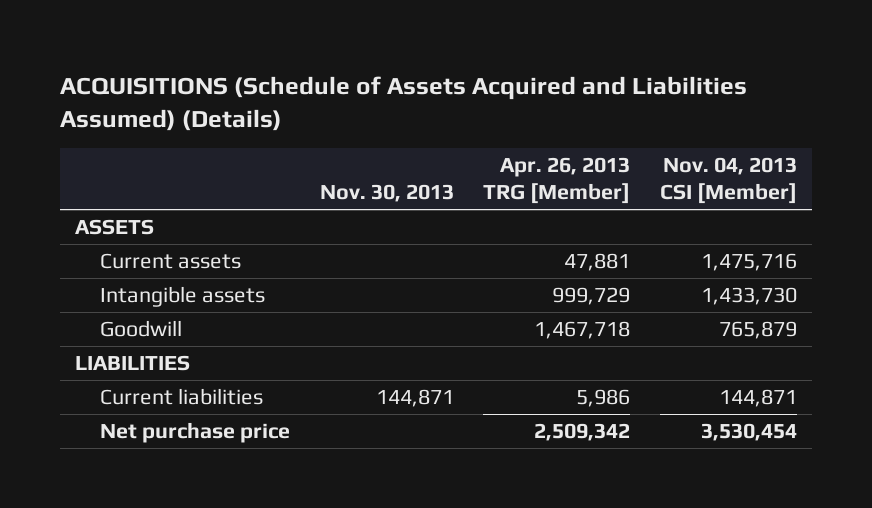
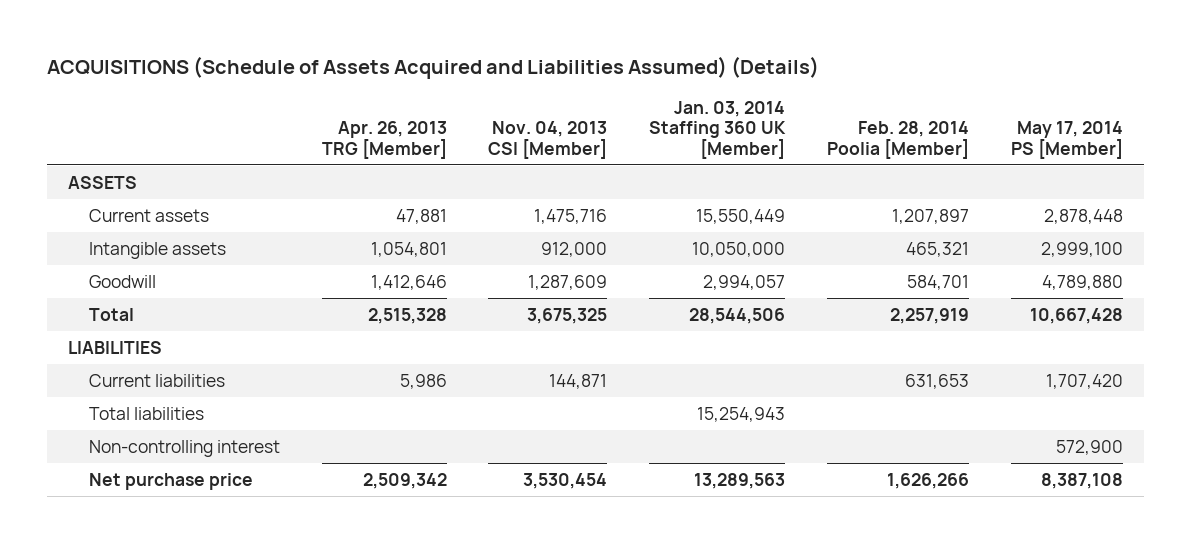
- | Nov. 30, 2013 | Apr. 26, 2013 TRG [Member] | Nov. 04, 2013 CSI [Member]
+ | Apr. 26, 2013 TRG [Member] | Nov. 04, 2013 CSI [Member] | Jan. 03, 2014 Staffing 360 UK [Member] | Feb. 28, 2014 Poolia [Member] | May 17, 2014 PS [Member]
- Intangible assets | | 999,729 | 1,433,730
- Goodwill | | 1,467,718 | 765,879
+ Intangible assets | 1,054,801 | 912,000 | 10,050,000 | 465,321 | 2,999,100
+ Goodwill | 1,412,646 | 1,287,609 | 2,994,057 | 584,701 | 4,789,880
+ Total | 2,515,328 | 3,675,325 | 28,544,506 | 2,257,919 | 10,667,428
+ Total liabilities | | | 15,254,943 | |
+ Non-controlling interest | | | | | 572,900

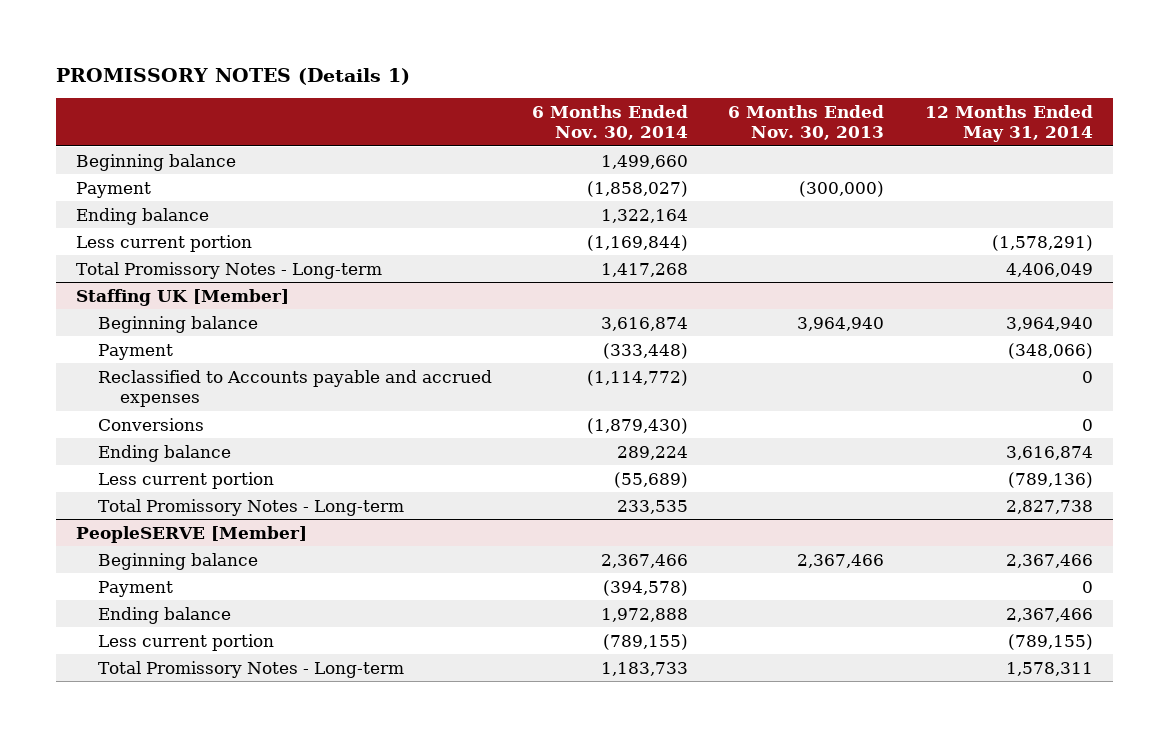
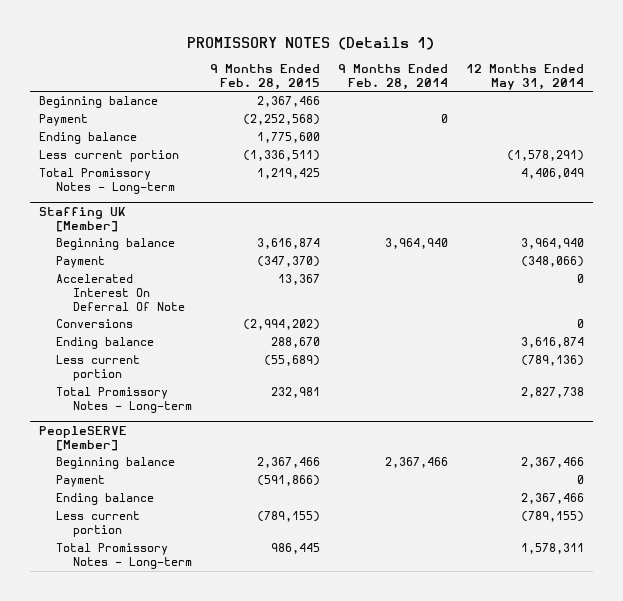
- | 6 Months Ended Nov. 30, 2014 | 6 Months Ended Nov. 30, 2013 | 12 Months Ended May 31, 2014
+ | 9 Months Ended Feb. 28, 2015 | 9 Months Ended Feb. 28, 2014 | 12 Months Ended May 31, 2014
@ Staffing UK [Member]
- Reclassified to Accounts payable and accrued expenses | (1,114,772) | | 0
+ Accelerated Interest On Deferral Of Note | 13,367 | | 0

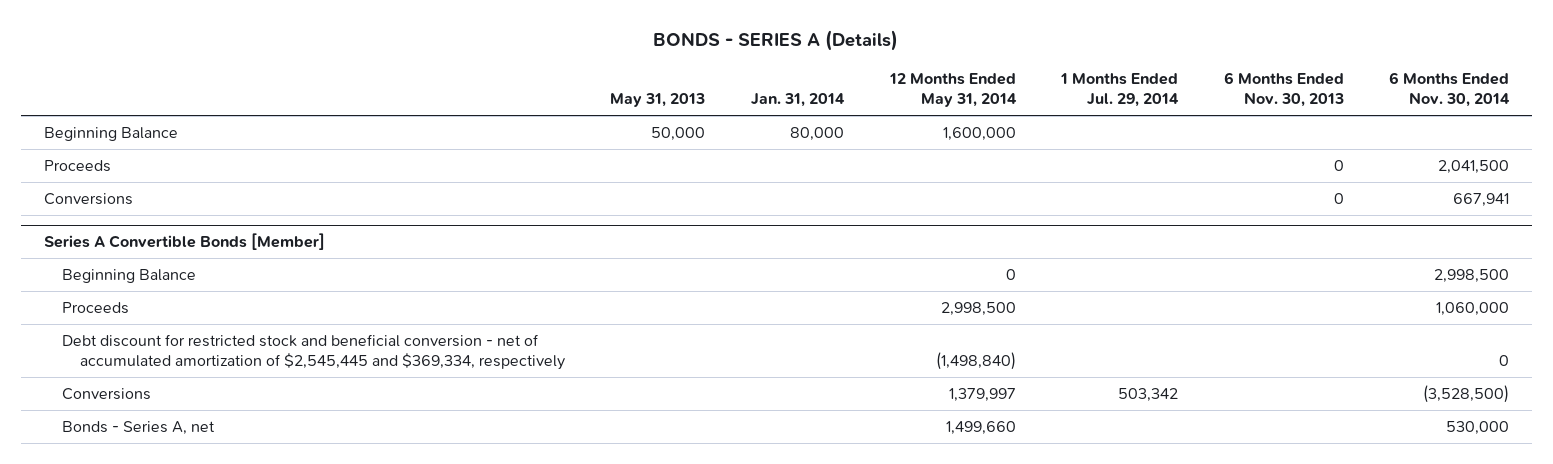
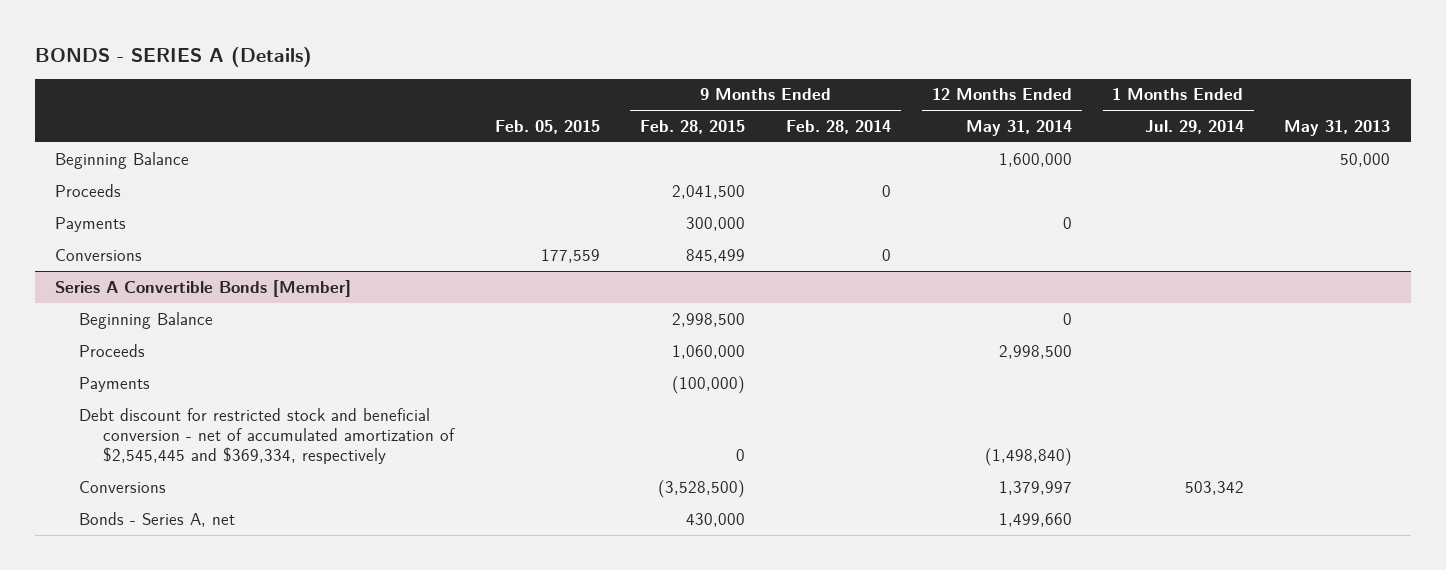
- | May 31, 2013 | Jan. 31, 2014 | 12 Months Ended May 31, 2014 | 1 Months Ended Jul. 29, 2014 | 6 Months Ended Nov. 30, 2013 | 6 Months Ended Nov. 30, 2014
+ | Feb. 05, 2015 | 9 Months Ended Feb. 28, 2015 | 9 Months Ended Feb. 28, 2014 | 12 Months Ended May 31, 2014 | 1 Months Ended Jul. 29, 2014 | May 31, 2013
+ Payments | | 300,000 | | 0 | |
@ Series A Convertible Bonds [Member]
+ Payments | | (100,000) | | | |

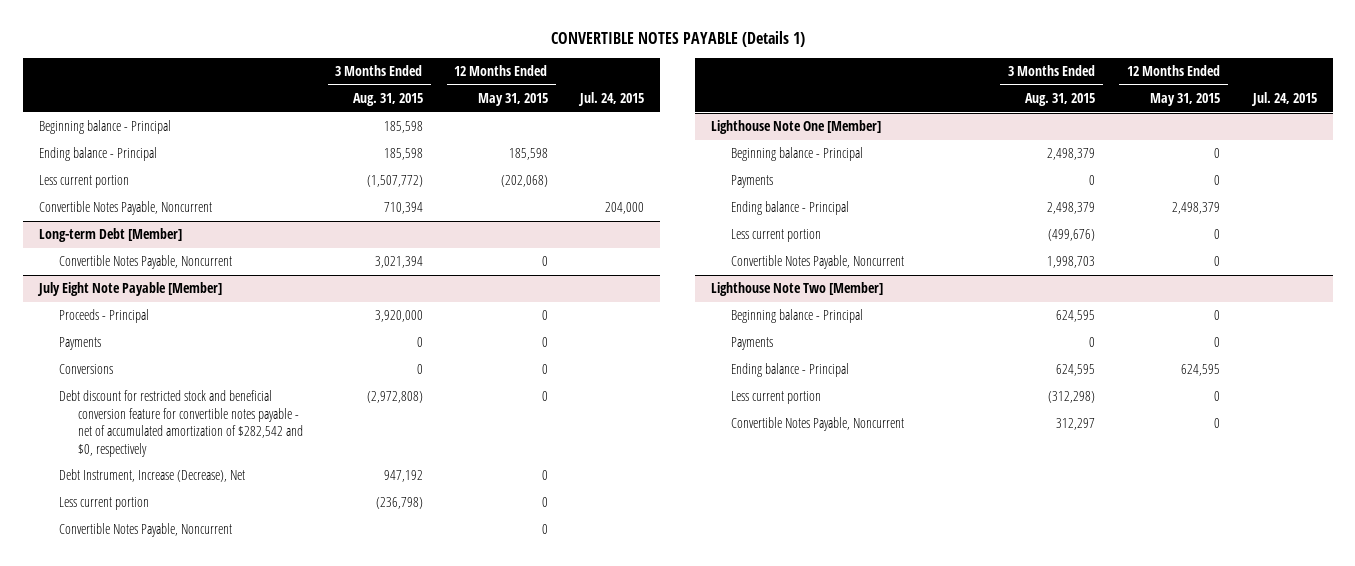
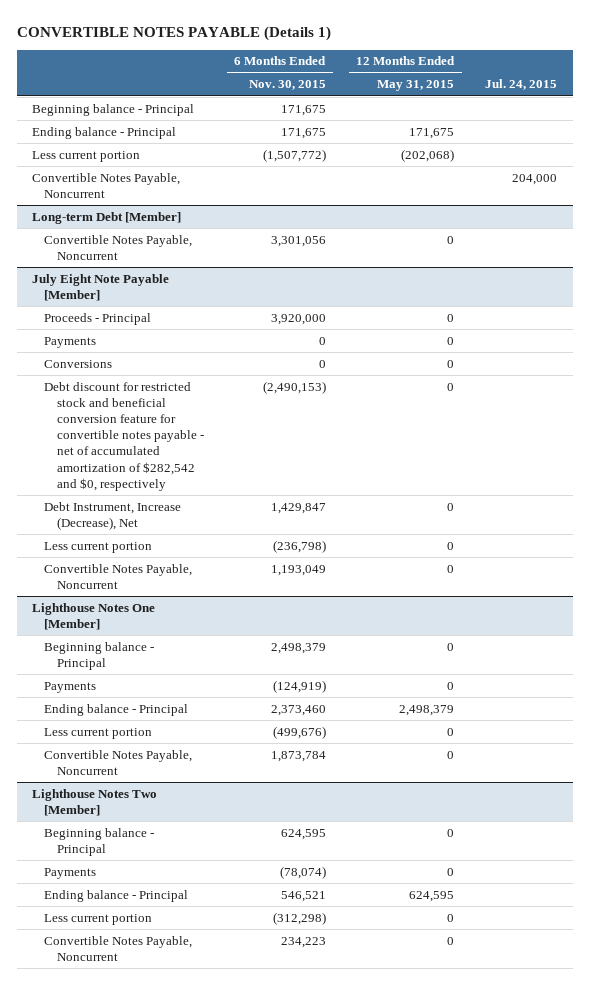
- | 3 Months Ended Aug. 31, 2015 | 12 Months Ended May 31, 2015 | Jul. 24, 2015
+ | 6 Months Ended Nov. 30, 2015 | 12 Months Ended May 31, 2015 | Jul. 24, 2015
- Ending balance - Principal | 185,598 | 185,598 |
+ Ending balance - Principal | 171,675 | 171,675 |
- Lighthouse Note One [Member]
+ Lighthouse Notes One [Member]
- Lighthouse Note Two [Member]
+ Lighthouse Notes Two [Member]

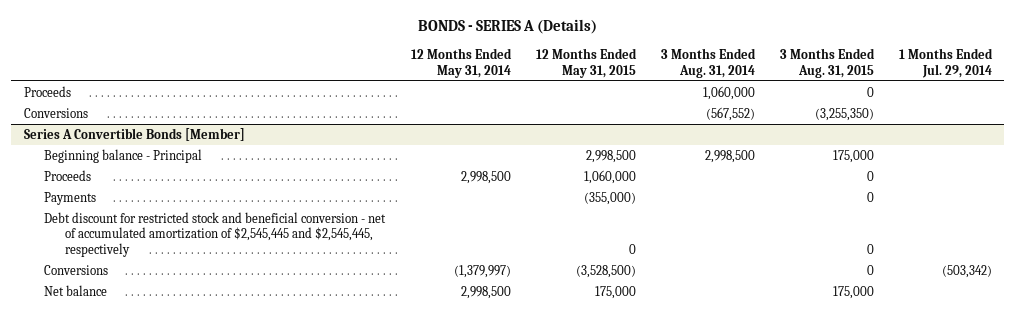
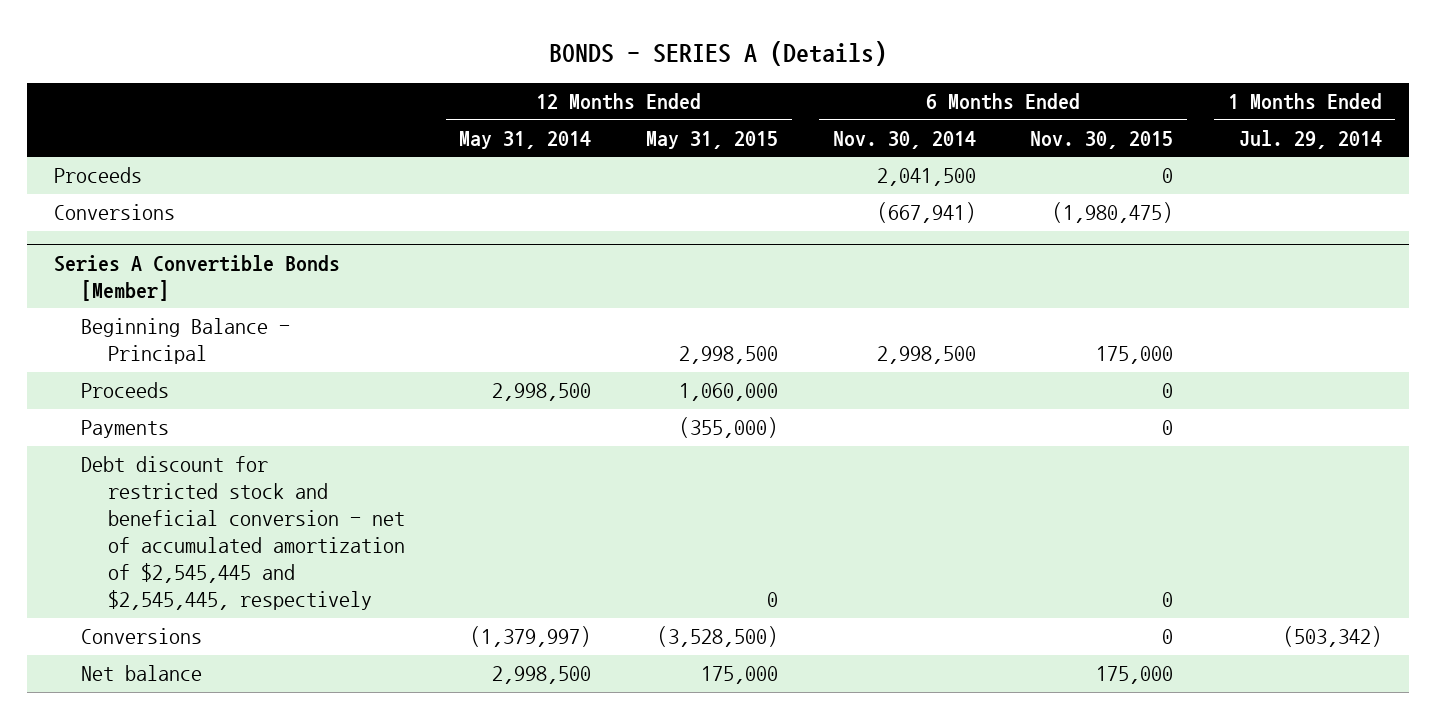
- | 12 Months Ended May 31, 2014 | 12 Months Ended May 31, 2015 | 3 Months Ended Aug. 31, 2014 | 3 Months Ended Aug. 31, 2015 | 1 Months Ended Jul. 29, 2014
+ | 12 Months Ended May 31, 2014 | 12 Months Ended May 31, 2015 | 6 Months Ended Nov. 30, 2014 | 6 Months Ended Nov. 30, 2015 | 1 Months Ended Jul. 29, 2014
@ Series A Convertible Bonds [Member]
- Beginning balance - Principal | | 2,998,500 | 2,998,500 | 175,000 |
+ Beginning Balance - Principal | | 2,998,500 | 2,998,500 | 175,000 |

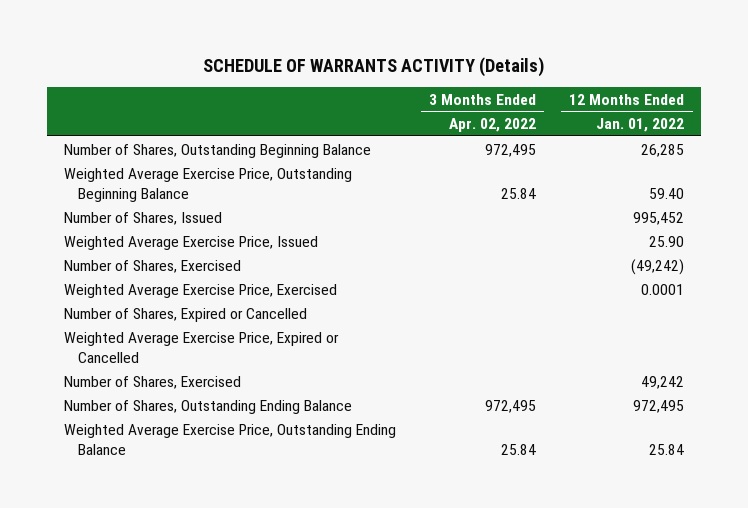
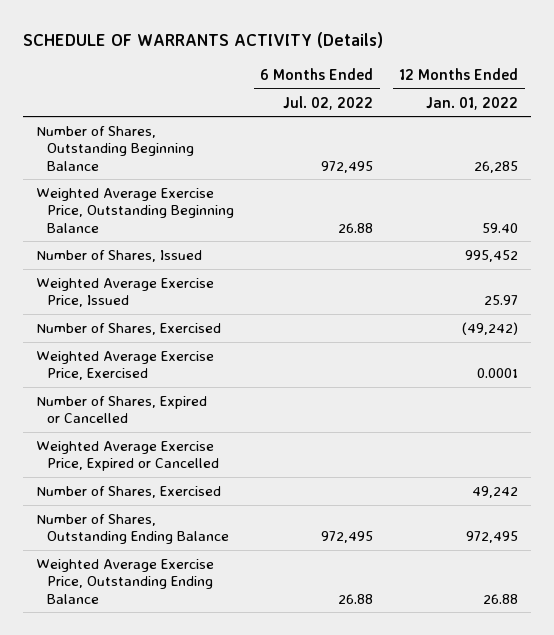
- | 3 Months Ended Apr. 02, 2022 | 12 Months Ended Jan. 01, 2022
+ | 6 Months Ended Jul. 02, 2022 | 12 Months Ended Jan. 01, 2022
- Weighted Average Exercise Price, Issued | | 25.90
+ Weighted Average Exercise Price, Issued | | 25.97
- Weighted Average Exercise Price, Outstanding Ending Balance | 25.84 | 25.84
+ Weighted Average Exercise Price, Outstanding Ending Balance | 26.88 | 26.88

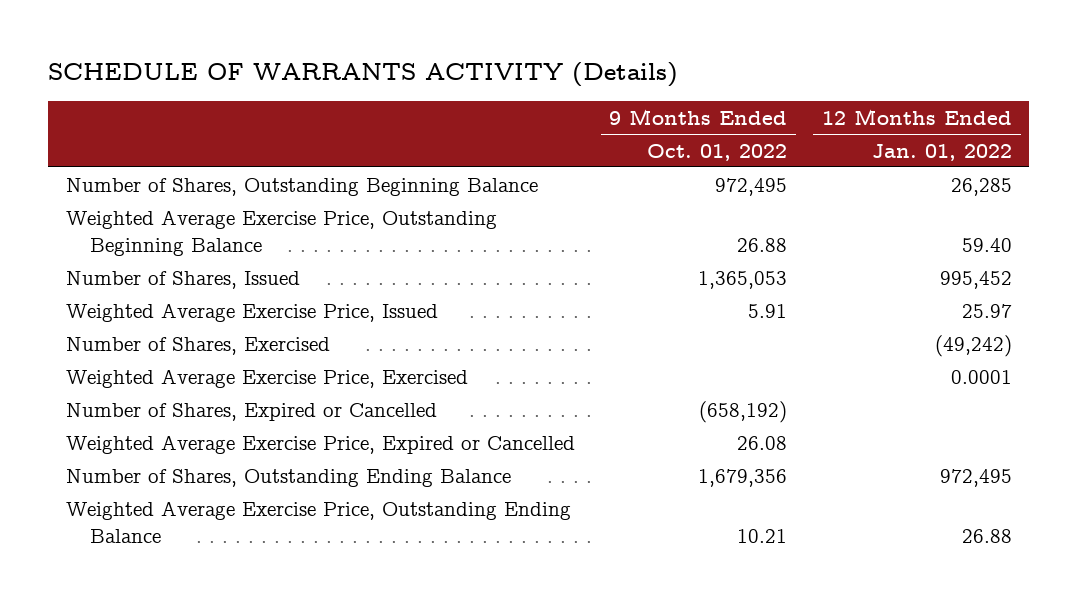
- | 6 Months Ended Jul. 02, 2022 | 12 Months Ended Jan. 01, 2022
+ | 9 Months Ended Oct. 01, 2022 | 12 Months Ended Jan. 01, 2022
- Number of Shares, Exercised | | 49,242

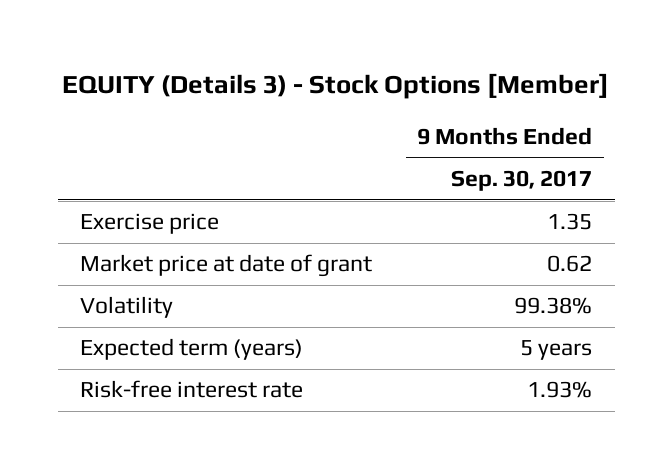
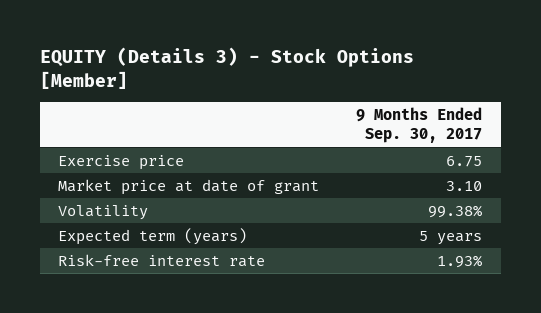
- Exercise price | 1.35
- Market price at date of grant | 0.62
+ Exercise price | 6.75
+ Market price at date of grant | 3.10

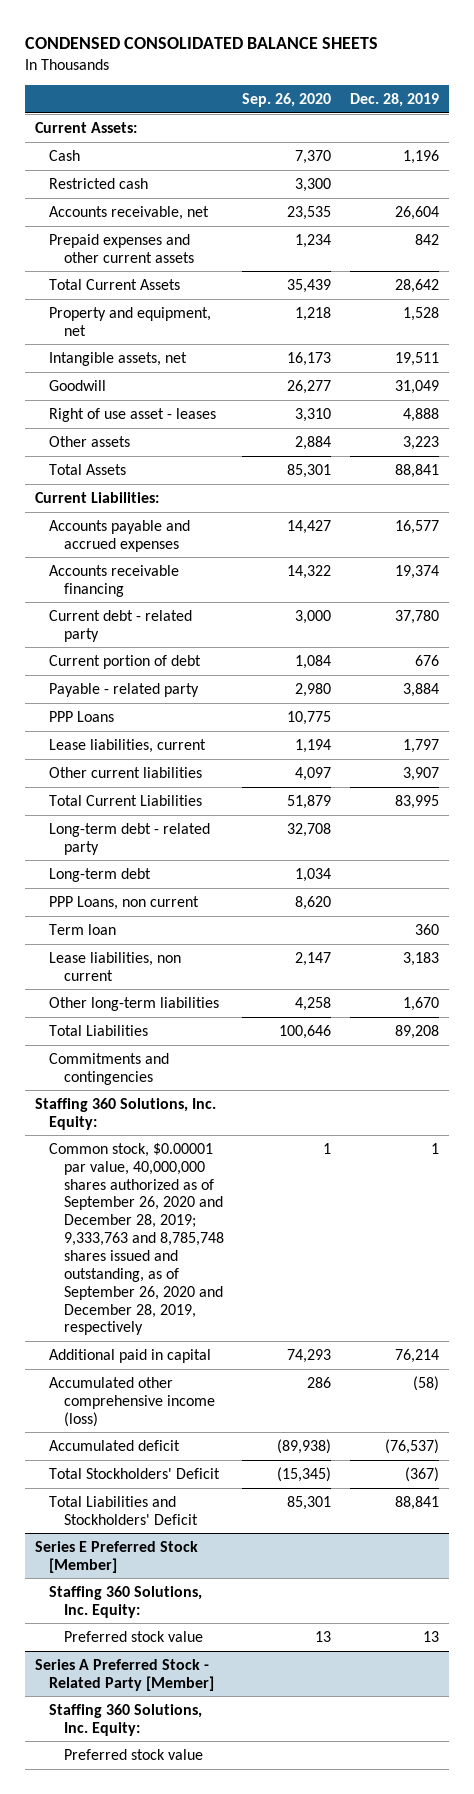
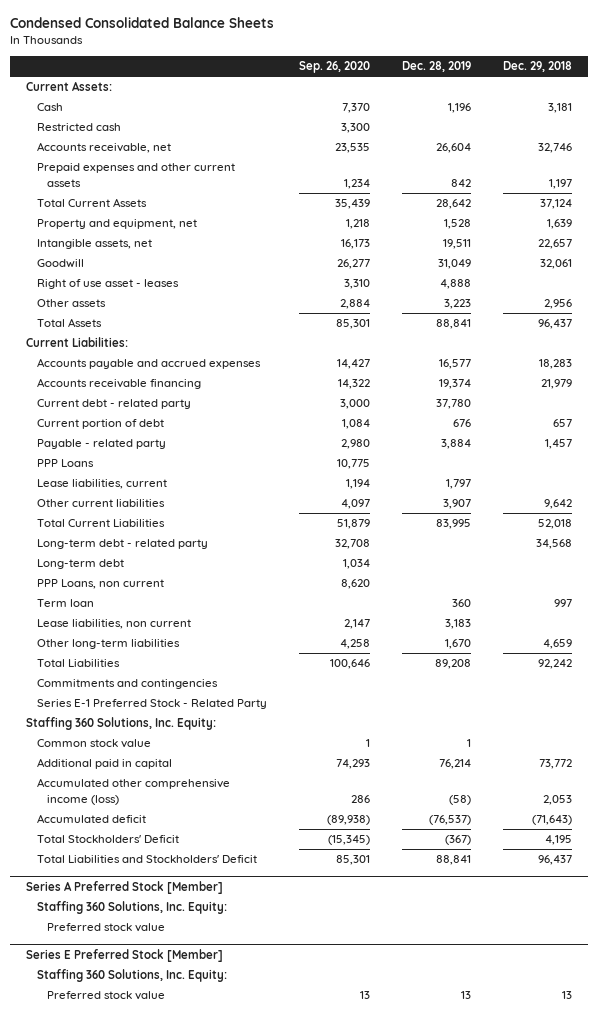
- CONDENSED CONSOLIDATED BALANCE SHEETS
+ Condensed Consolidated Balance Sheets
- | Sep. 26, 2020 | Dec. 28, 2019
+ | Sep. 26, 2020 | Dec. 28, 2019 | Dec. 29, 2018
+ Series E-1 Preferred Stock - Related Party
- Common stock, $0.00001 par value, 40,000,000 shares authorized as of September 26, 2020 and December 28, 2019; 9,333,763 and 8,785,748 shares issued and outstanding, as of September 26, 2020 and December 28, 2019, respectively | 1 | 1
+ Common stock value | 1 | 1 |
+ Series A Preferred Stock [Member]
+ Staffing 360 Solutions, Inc. Equity:
+ Preferred stock value
- Series A Preferred Stock - Related Party [Member]
- Staffing 360 Solutions, Inc. Equity:
- Preferred stock value

